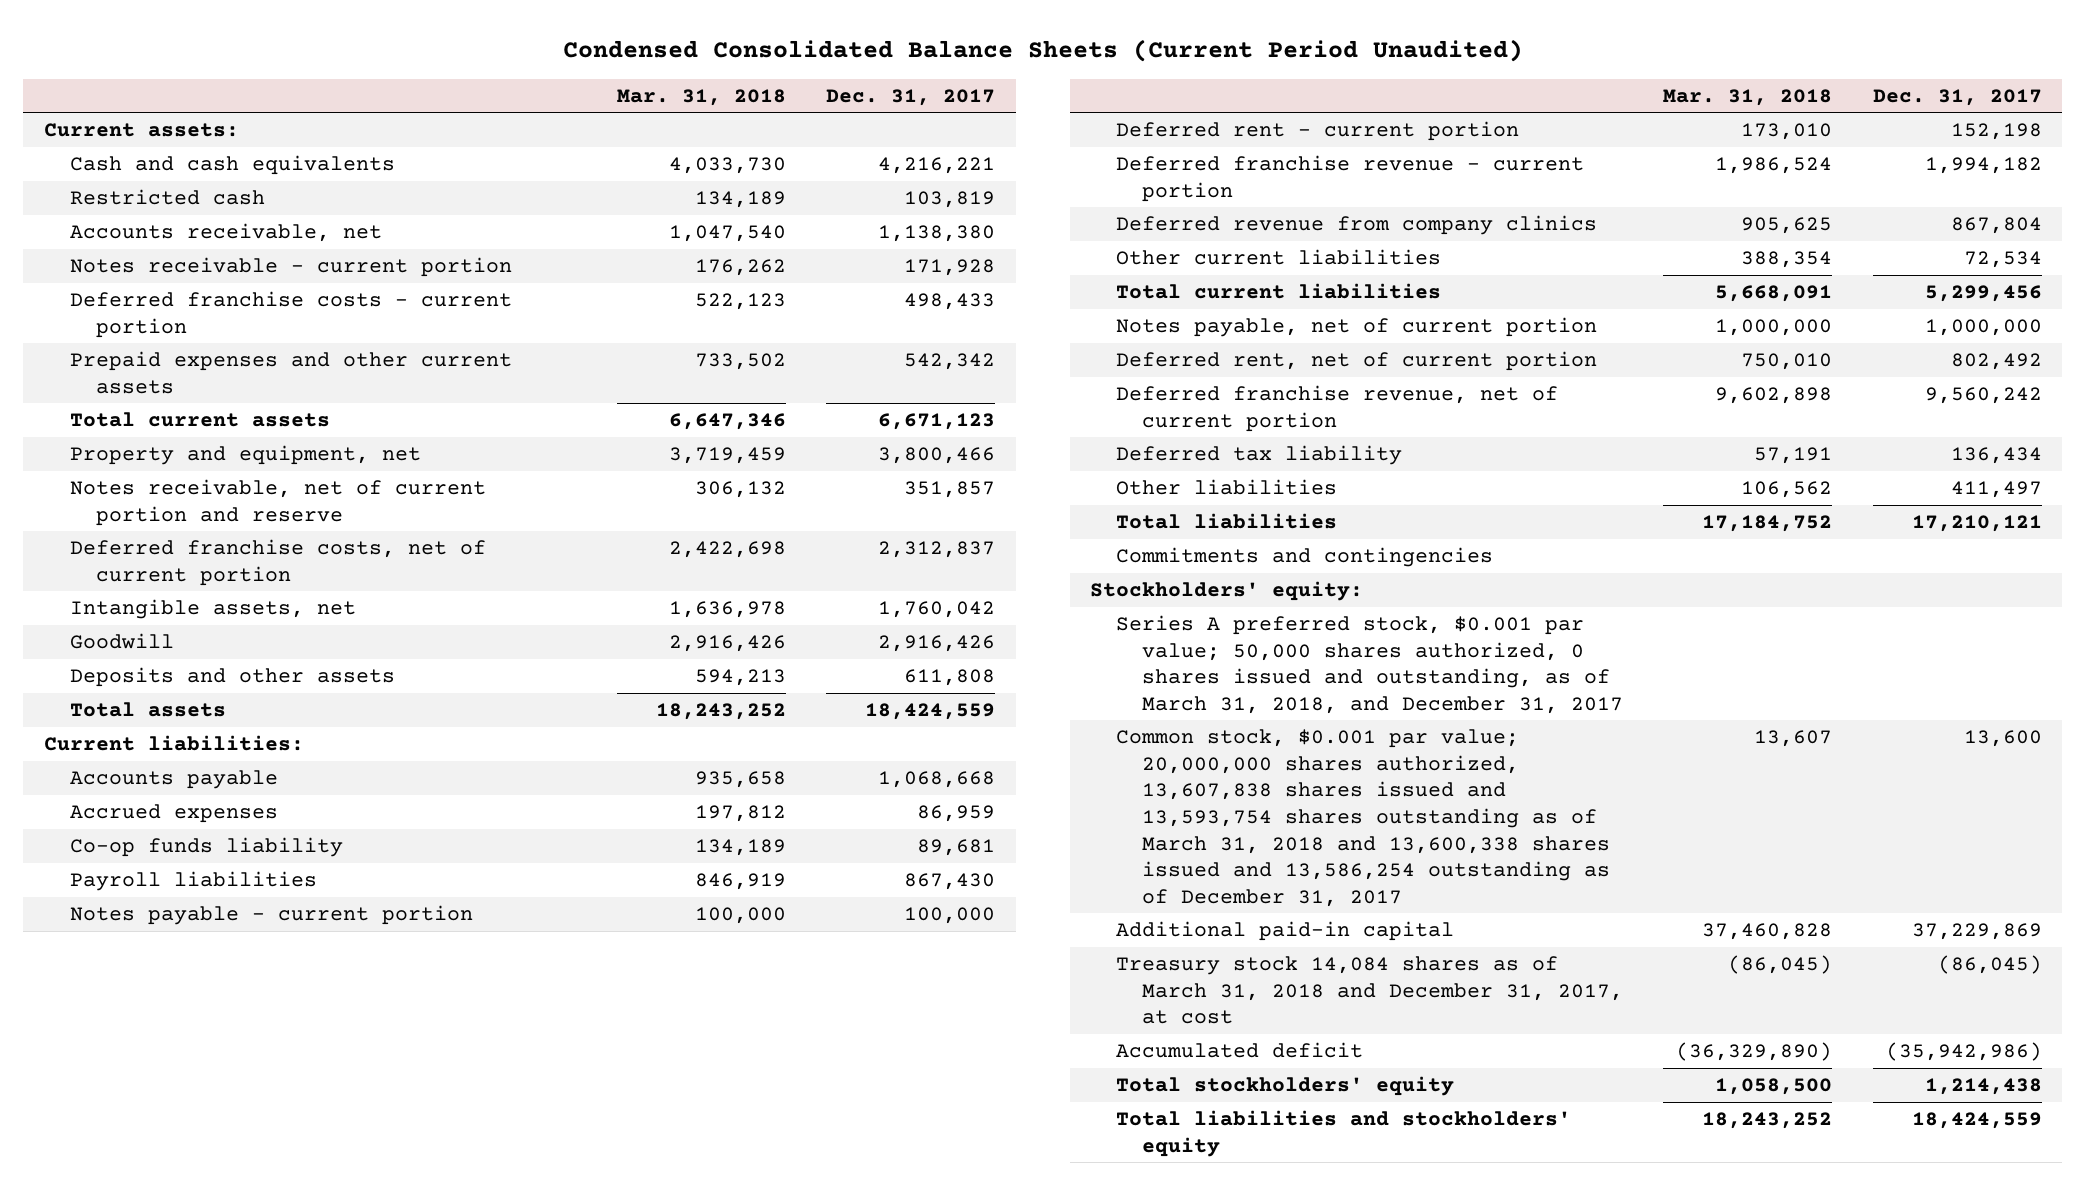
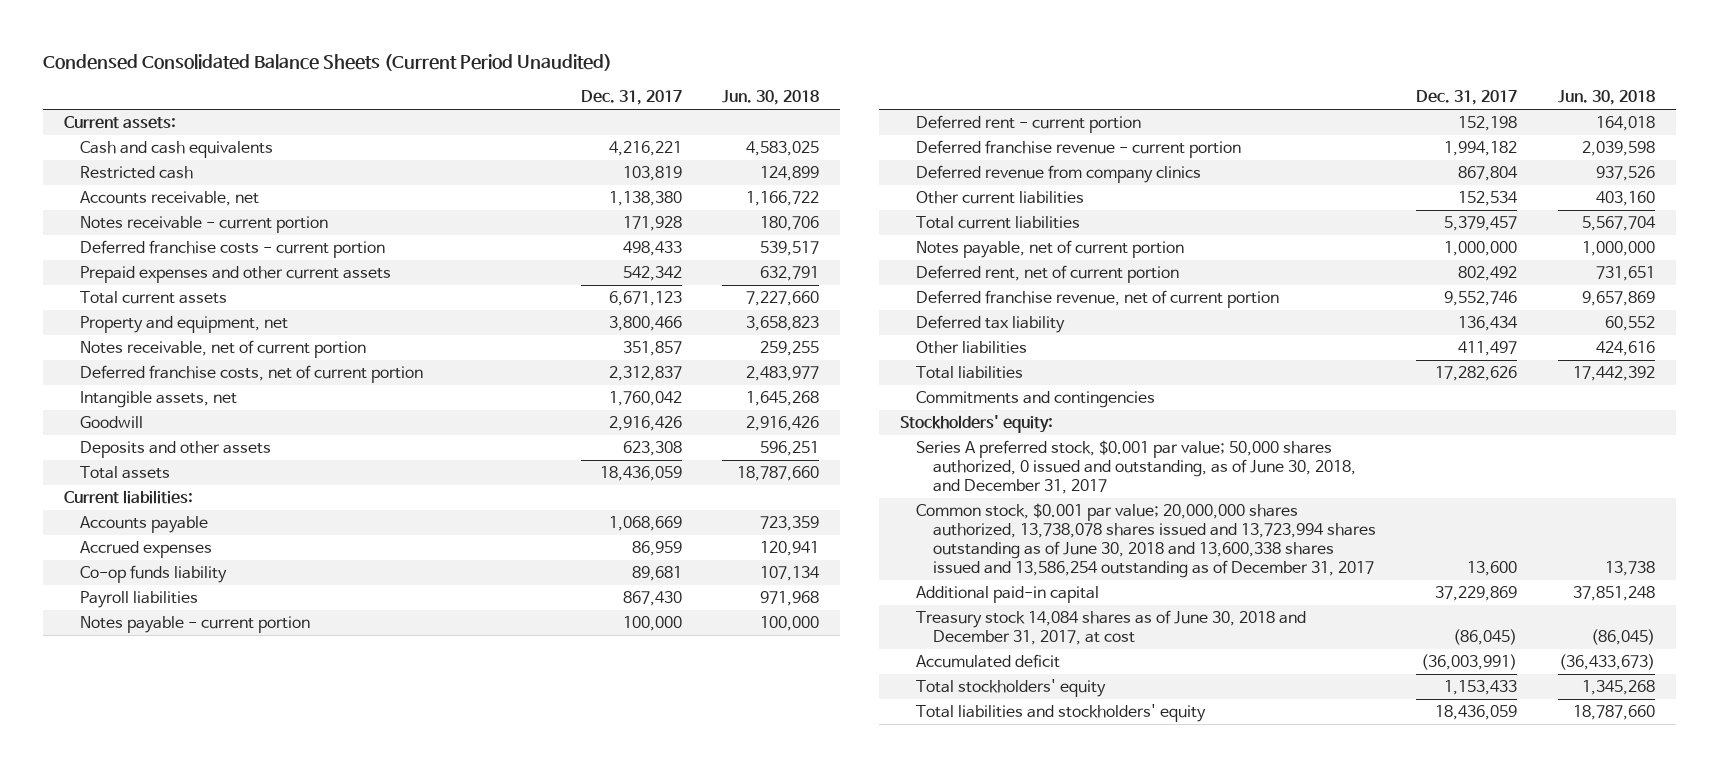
- | Mar. 31, 2018 | Dec. 31, 2017
+ | Dec. 31, 2017 | Jun. 30, 2018
- Notes receivable, net of current portion and reserve | 306,132 | 351,857
+ Notes receivable, net of current portion | 351,857 | 259,255
- Deposits and other assets | 594,213 | 611,808
- Total assets | 18,243,252 | 18,424,559
+ Deposits and other assets | 623,308 | 596,251
+ Total assets | 18,436,059 | 18,787,660
- Accounts payable | 935,658 | 1,068,668
+ Accounts payable | 1,068,669 | 723,359
- Other current liabilities | 388,354 | 72,534
- Total current liabilities | 5,668,091 | 5,299,456
+ Other current liabilities | 152,534 | 403,160
+ Total current liabilities | 5,379,457 | 5,567,704
- Deferred franchise revenue, net of current portion | 9,602,898 | 9,560,242
+ Deferred franchise revenue, net of current portion | 9,552,746 | 9,657,869
- Total liabilities | 17,184,752 | 17,210,121
+ Total liabilities | 17,282,626 | 17,442,392
- Series A preferred stock, $0.001 par value; 50,000 shares authorized, 0 shares issued and outstanding, as of March 31, 2018, and December 31, 2017
- Common stock, $0.001 par value; 20,000,000 shares authorized, 13,607,838 shares issued and 13,593,754 shares outstanding as of March 31, 2018 and 13,600,338 shares issued and 13,586,254 outstanding as of December 31, 2017 | 13,607 | 13,600
+ Series A preferred stock, $0.001 par value; 50,000 shares authorized, 0 issued and outstanding, as of June 30, 2018, and December 31, 2017
+ Common stock, $0.001 par value; 20,000,000 shares authorized, 13,738,078 shares issued and 13,723,994 shares outstanding as of June 30, 2018 and 13,600,338 shares issued and 13,586,254 outstanding as of December 31, 2017 | 13,600 | 13,738
- Treasury stock 14,084 shares as of March 31, 2018 and December 31, 2017, at cost | (86,045) | (86,045)
- Accumulated deficit | (36,329,890) | (35,942,986)
- Total stockholders' equity | 1,058,500 | 1,214,438
- Total liabilities and stockholders' equity | 18,243,252 | 18,424,559
+ Treasury stock 14,084 shares as of June 30, 2018 and December 31, 2017, at cost | (86,045) | (86,045)
+ Accumulated deficit | (36,003,991) | (36,433,673)
+ Total stockholders' equity | 1,153,433 | 1,345,268
+ Total liabilities and stockholders' equity | 18,436,059 | 18,787,660

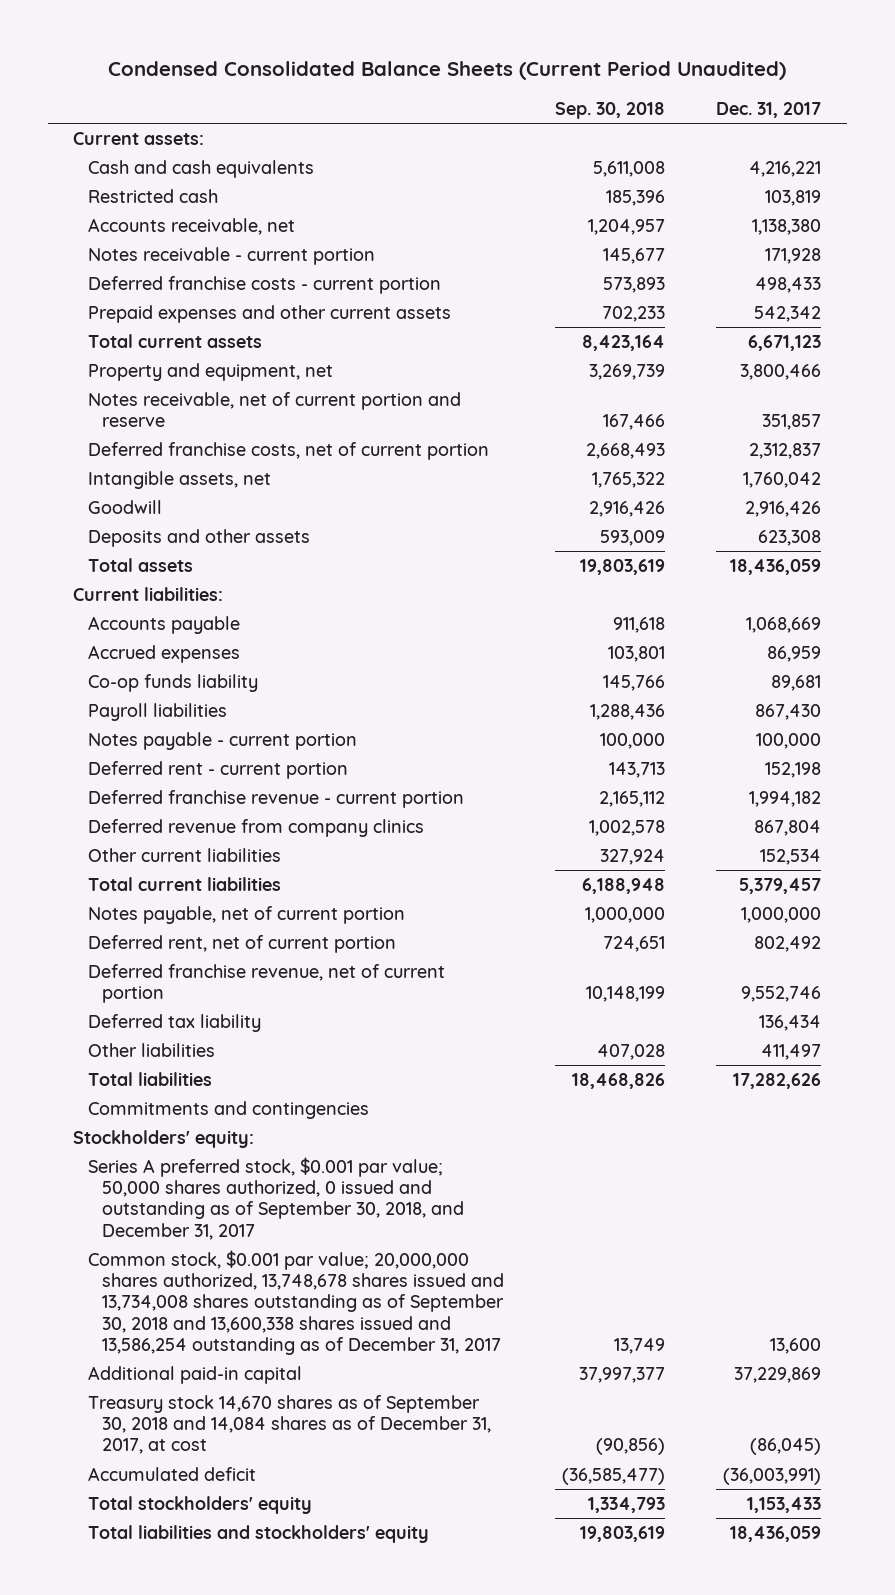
- | Dec. 31, 2017 | Jun. 30, 2018
+ | Sep. 30, 2018 | Dec. 31, 2017
- Notes receivable, net of current portion | 351,857 | 259,255
+ Notes receivable, net of current portion and reserve | 167,466 | 351,857
- Series A preferred stock, $0.001 par value; 50,000 shares authorized, 0 issued and outstanding, as of June 30, 2018, and December 31, 2017
- Common stock, $0.001 par value; 20,000,000 shares authorized, 13,738,078 shares issued and 13,723,994 shares outstanding as of June 30, 2018 and 13,600,338 shares issued and 13,586,254 outstanding as of December 31, 2017 | 13,600 | 13,738
+ Series A preferred stock, $0.001 par value; 50,000 shares authorized, 0 issued and outstanding as of September 30, 2018, and December 31, 2017
+ Common stock, $0.001 par value; 20,000,000 shares authorized, 13,748,678 shares issued and 13,734,008 shares outstanding as of September 30, 2018 and 13,600,338 shares issued and 13,586,254 outstanding as of December 31, 2017 | 13,749 | 13,600
- Treasury stock 14,084 shares as of June 30, 2018 and December 31, 2017, at cost | (86,045) | (86,045)
+ Treasury stock 14,670 shares as of September 30, 2018 and 14,084 shares as of December 31, 2017, at cost | (90,856) | (86,045)

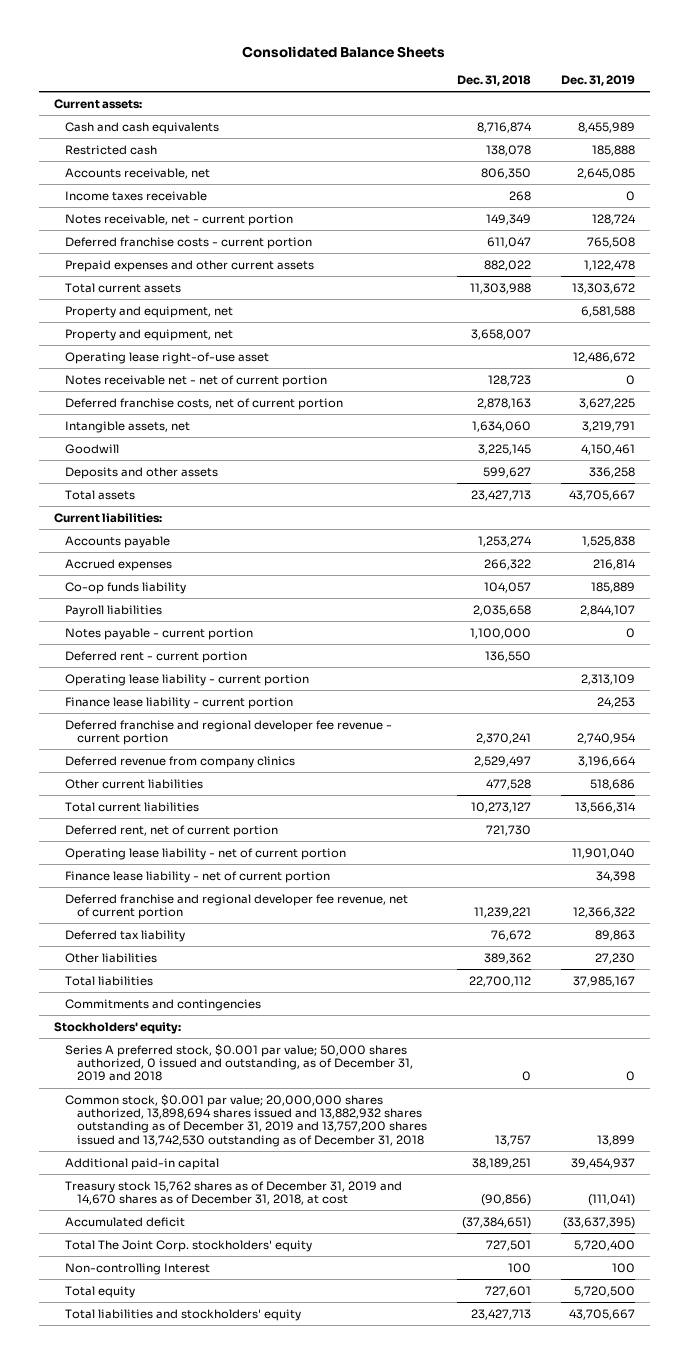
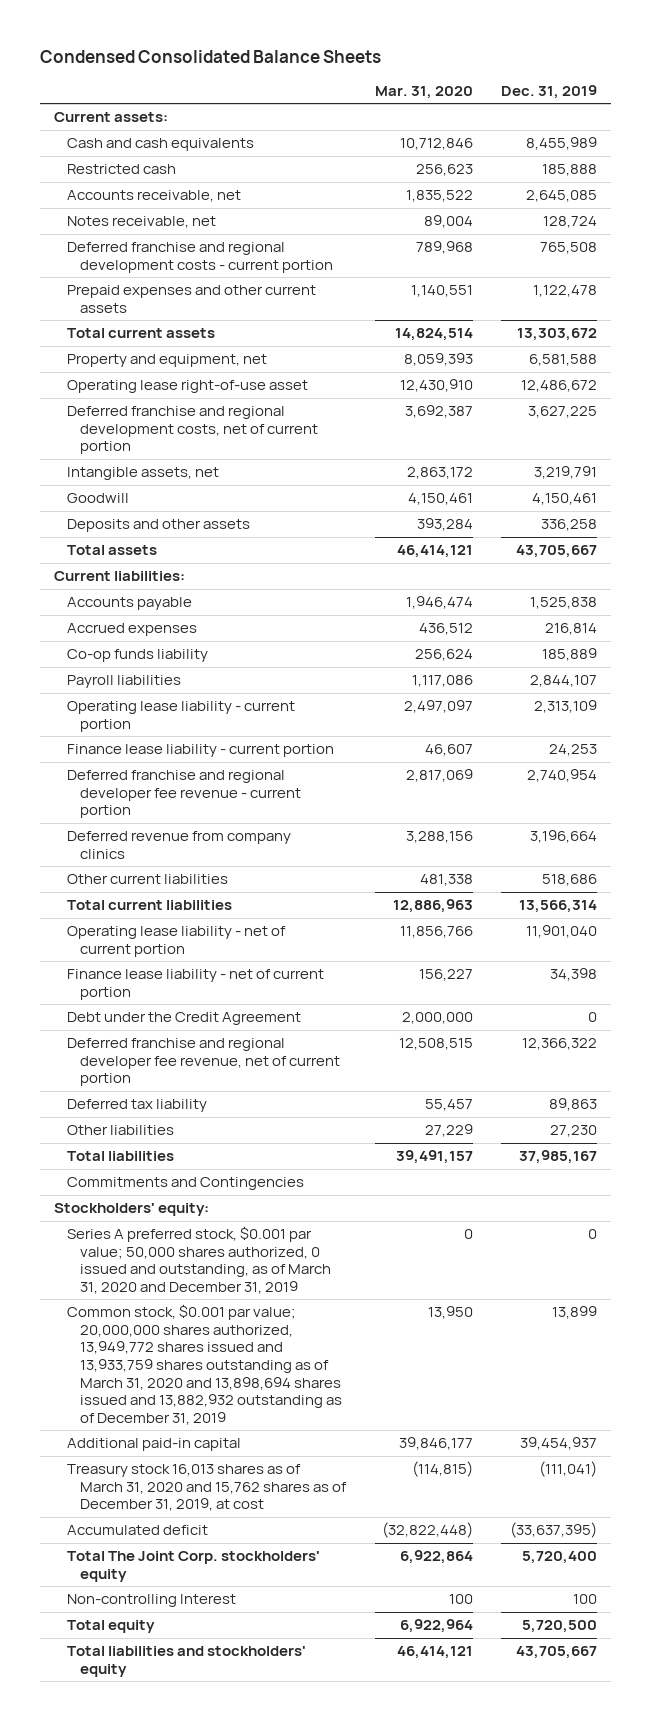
- Consolidated Balance Sheets
+ Condensed Consolidated Balance Sheets
- | Dec. 31, 2018 | Dec. 31, 2019
+ | Mar. 31, 2020 | Dec. 31, 2019
- Income taxes receivable | 268 | 0
- Notes receivable, net - current portion | 149,349 | 128,724
- Deferred franchise costs - current portion | 611,047 | 765,508
+ Notes receivable, net | 89,004 | 128,724
+ Deferred franchise and regional development costs - current portion | 789,968 | 765,508
- Property and equipment, net | 3,658,007 |
- Notes receivable net - net of current portion | 128,723 | 0
- Deferred franchise costs, net of current portion | 2,878,163 | 3,627,225
+ Deferred franchise and regional development costs, net of current portion | 3,692,387 | 3,627,225
- Notes payable - current portion | 1,100,000 | 0
- Deferred rent - current portion | 136,550 |
- Deferred rent, net of current portion | 721,730 |
+ Debt under the Credit Agreement | 2,000,000 | 0
- Commitments and contingencies
+ Commitments and Contingencies
- Series A preferred stock, $0.001 par value; 50,000 shares authorized, 0 issued and outstanding, as of December 31, 2019 and 2018 | 0 | 0
- Common stock, $0.001 par value; 20,000,000 shares authorized, 13,898,694 shares issued and 13,882,932 shares outstanding as of December 31, 2019 and 13,757,200 shares issued and 13,742,530 outstanding as of December 31, 2018 | 13,757 | 13,899
+ Series A preferred stock, $0.001 par value; 50,000 shares authorized, 0 issued and outstanding, as of March 31, 2020 and December 31, 2019 | 0 | 0
+ Common stock, $0.001 par value; 20,000,000 shares authorized, 13,949,772 shares issued and 13,933,759 shares outstanding as of March 31, 2020 and 13,898,694 shares issued and 13,882,932 outstanding as of December 31, 2019 | 13,950 | 13,899
- Treasury stock 15,762 shares as of December 31, 2019 and 14,670 shares as of December 31, 2018, at cost | (90,856) | (111,041)
+ Treasury stock 16,013 shares as of March 31, 2020 and 15,762 shares as of December 31, 2019, at cost | (114,815) | (111,041)

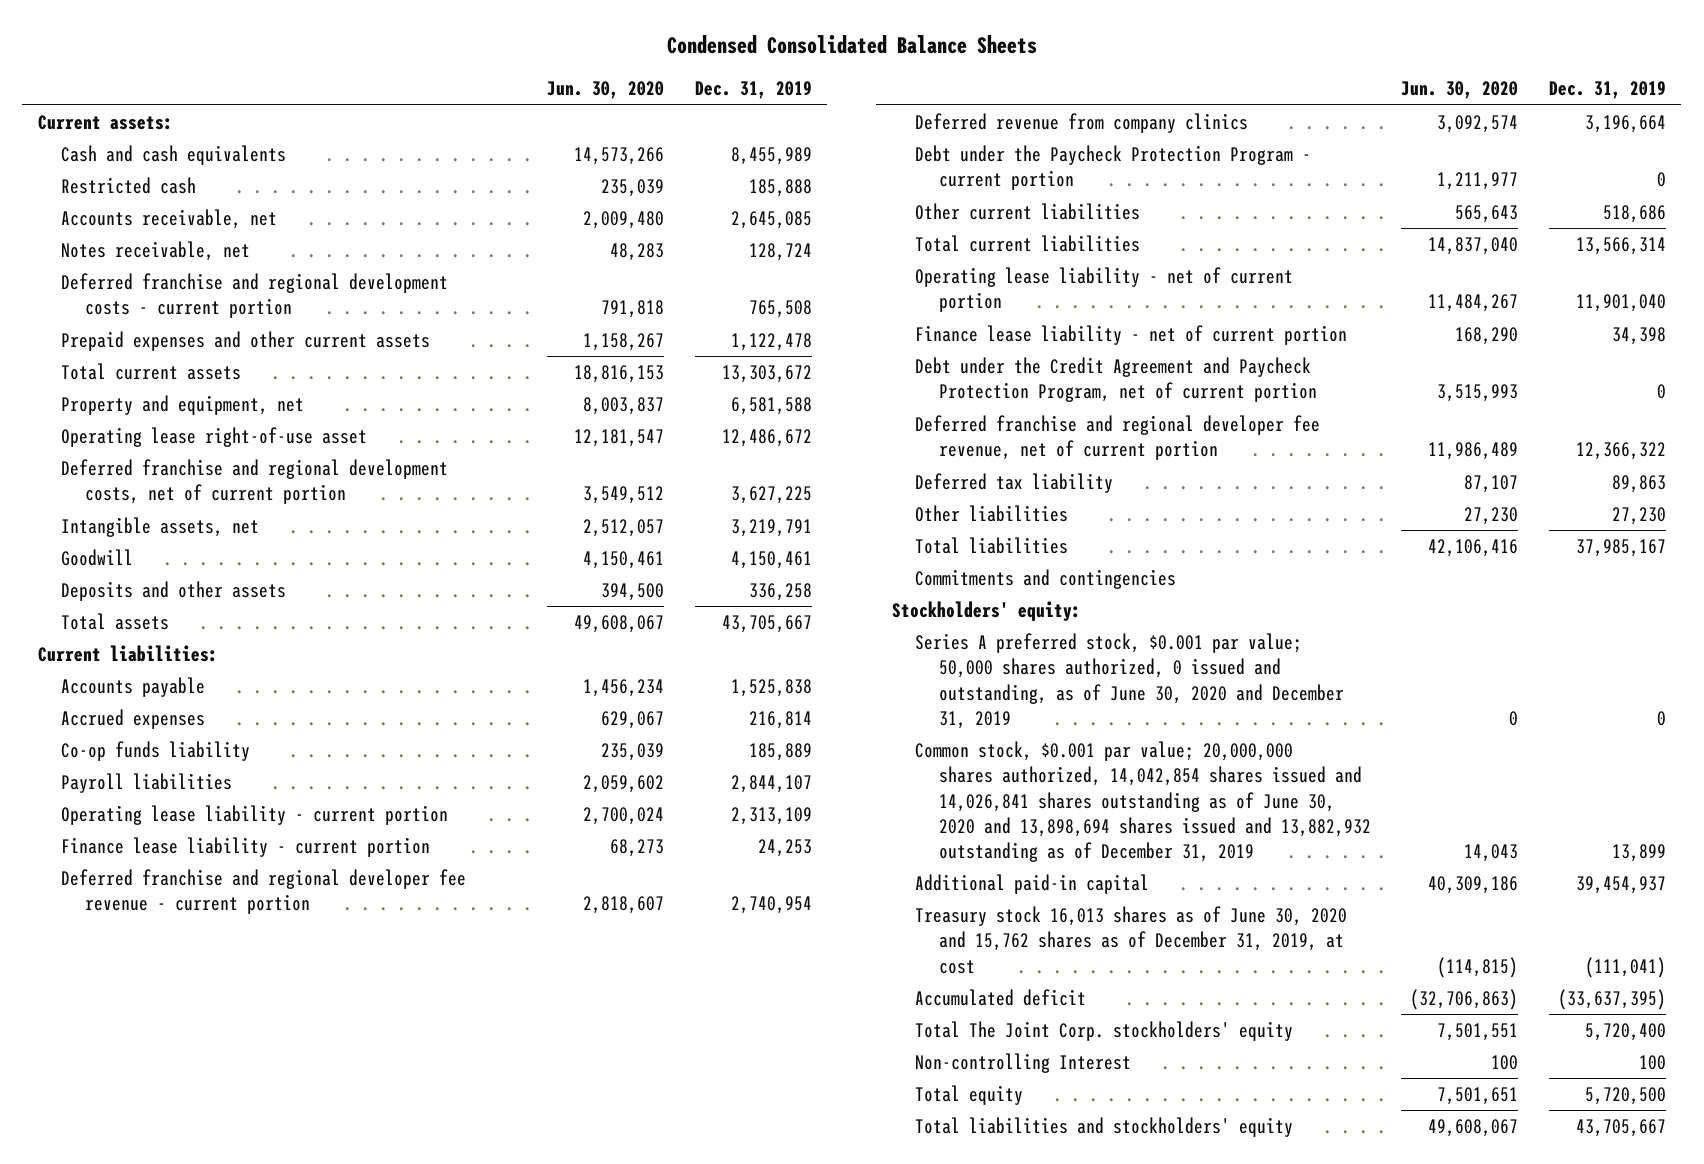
- | Mar. 31, 2020 | Dec. 31, 2019
+ | Jun. 30, 2020 | Dec. 31, 2019
+ Debt under the Paycheck Protection Program - current portion | 1,211,977 | 0
- Debt under the Credit Agreement | 2,000,000 | 0
+ Debt under the Credit Agreement and Paycheck Protection Program, net of current portion | 3,515,993 | 0
- Commitments and Contingencies
+ Commitments and contingencies
- Series A preferred stock, $0.001 par value; 50,000 shares authorized, 0 issued and outstanding, as of March 31, 2020 and December 31, 2019 | 0 | 0
- Common stock, $0.001 par value; 20,000,000 shares authorized, 13,949,772 shares issued and 13,933,759 shares outstanding as of March 31, 2020 and 13,898,694 shares issued and 13,882,932 outstanding as of December 31, 2019 | 13,950 | 13,899
+ Series A preferred stock, $0.001 par value; 50,000 shares authorized, 0 issued and outstanding, as of June 30, 2020 and December 31, 2019 | 0 | 0
+ Common stock, $0.001 par value; 20,000,000 shares authorized, 14,042,854 shares issued and 14,026,841 shares outstanding as of June 30, 2020 and 13,898,694 shares issued and 13,882,932 outstanding as of December 31, 2019 | 14,043 | 13,899
- Treasury stock 16,013 shares as of March 31, 2020 and 15,762 shares as of December 31, 2019, at cost | (114,815) | (111,041)
+ Treasury stock 16,013 shares as of June 30, 2020 and 15,762 shares as of December 31, 2019, at cost | (114,815) | (111,041)

